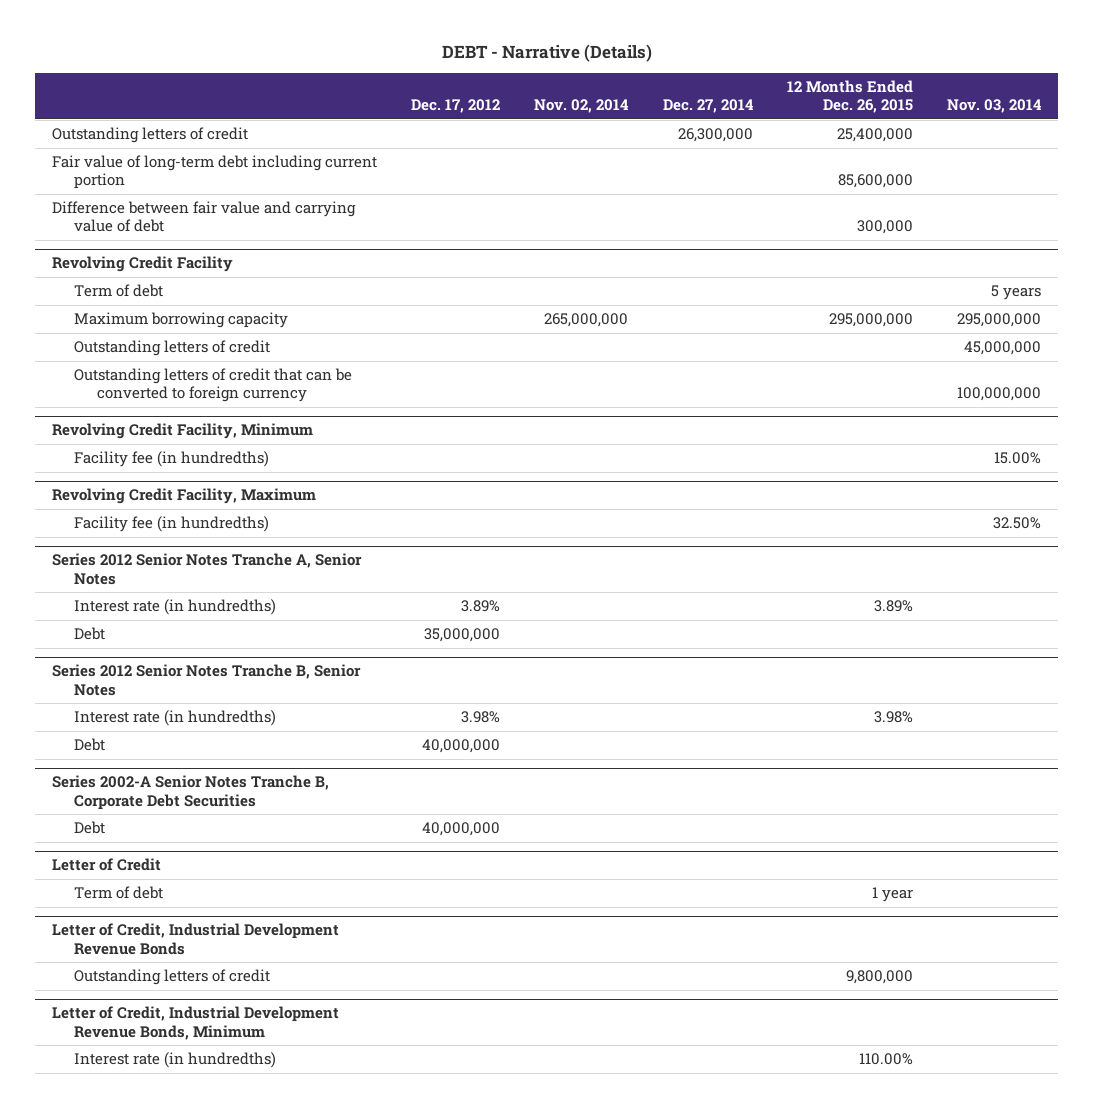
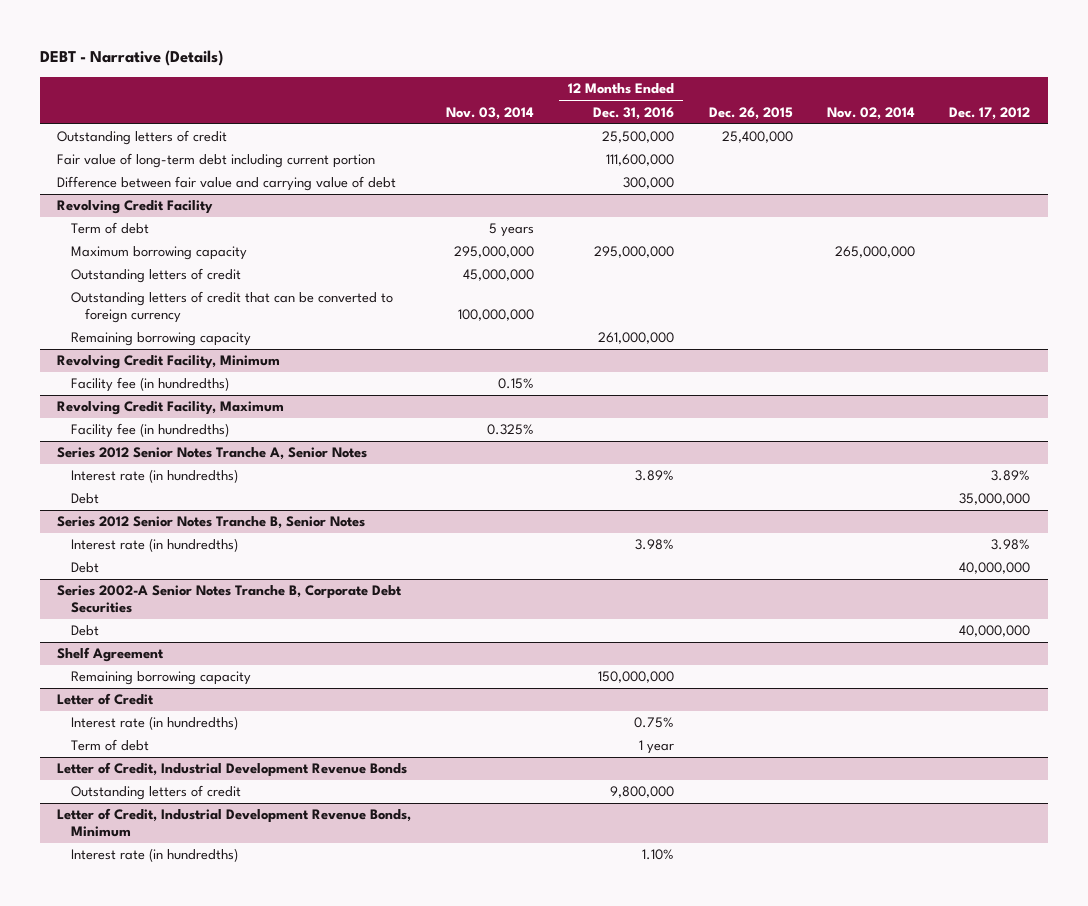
- | Dec. 17, 2012 | Nov. 02, 2014 | Dec. 27, 2014 | 12 Months Ended Dec. 26, 2015 | Nov. 03, 2014
+ | Nov. 03, 2014 | 12 Months Ended Dec. 31, 2016 | Dec. 26, 2015 | Nov. 02, 2014 | Dec. 17, 2012
@ Revolving Credit Facility
+ Remaining borrowing capacity | | 261,000,000 | | |
@ Revolving Credit Facility, Minimum
- Facility fee (in hundredths) | | | | | 15.00%
+ Facility fee (in hundredths) | 0.15% | | | |
@ Revolving Credit Facility, Maximum
- Facility fee (in hundredths) | | | | | 32.50%
+ Facility fee (in hundredths) | 0.325% | | | |
+ Shelf Agreement
+ Remaining borrowing capacity | | 150,000,000 | | |
@ Letter of Credit
+ Interest rate (in hundredths) | | 0.75% | | |

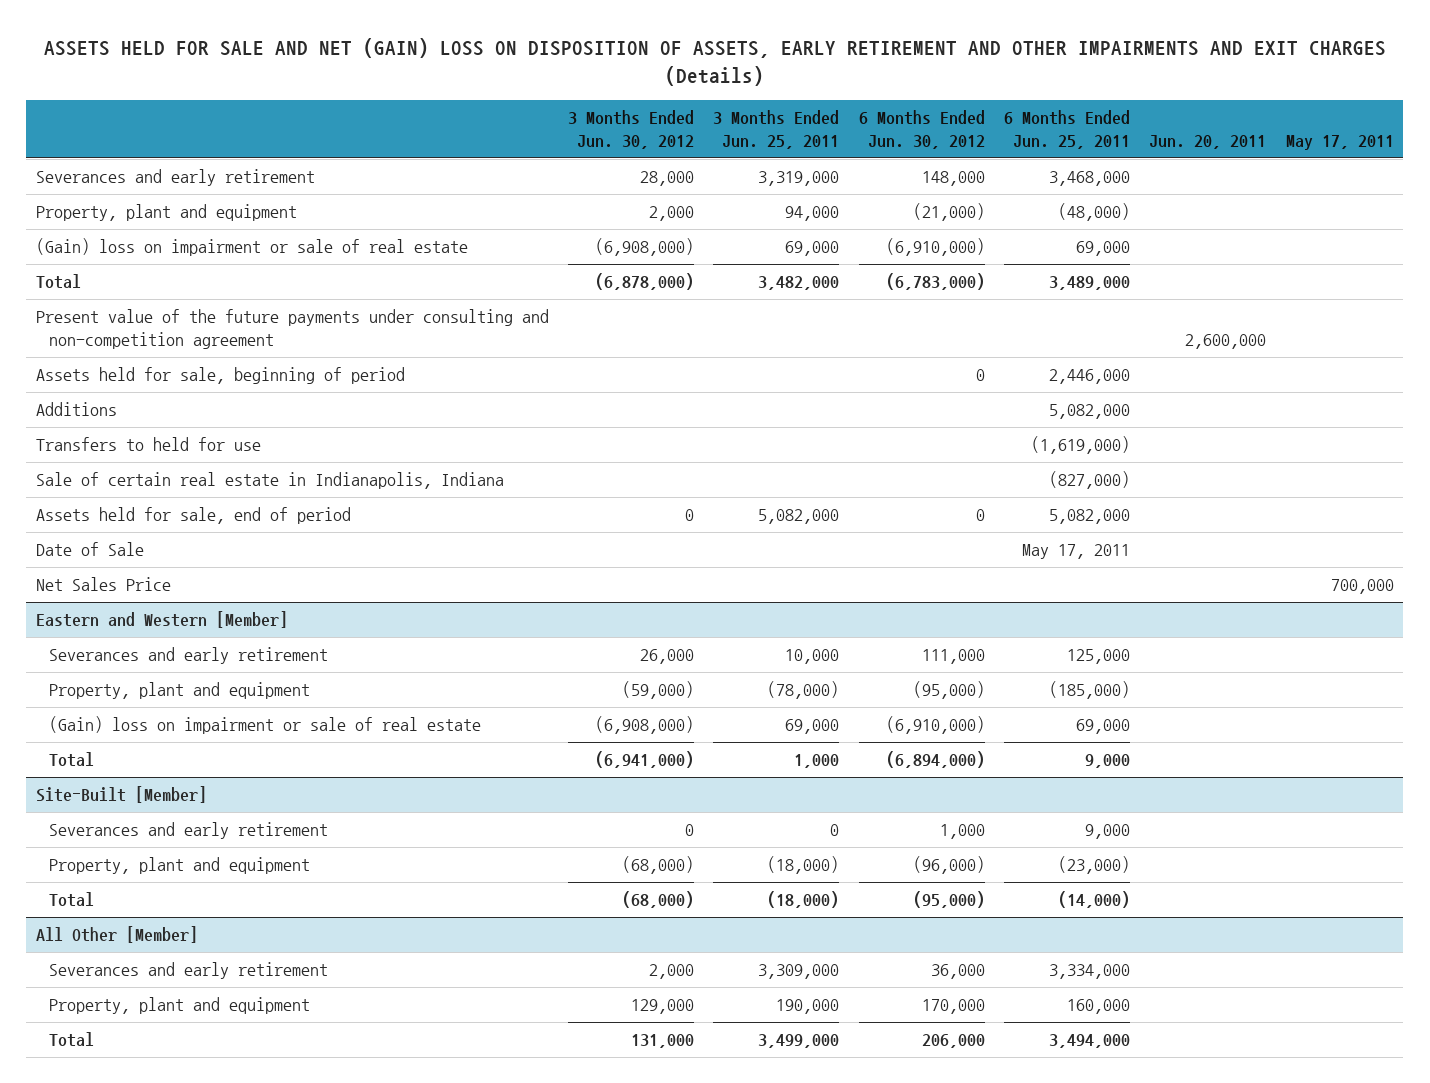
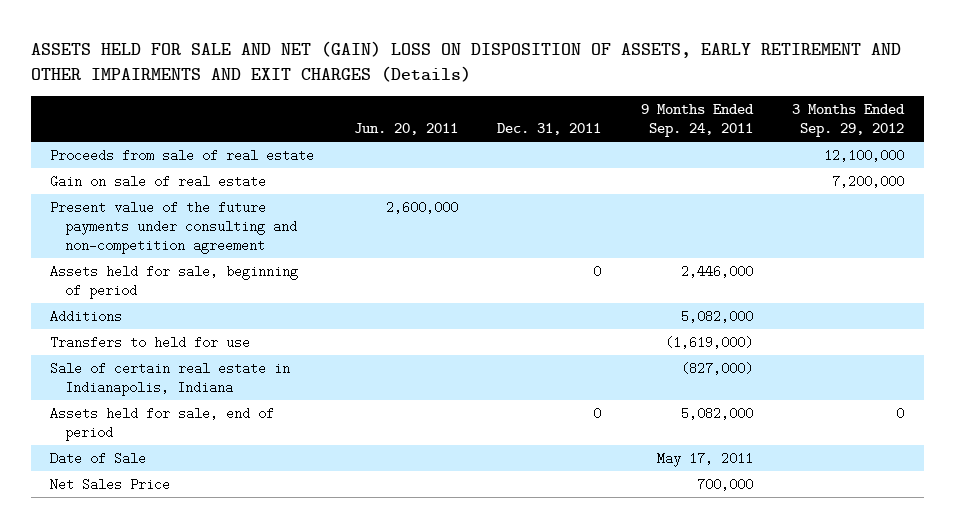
- | 3 Months Ended Jun. 30, 2012 | 3 Months Ended Jun. 25, 2011 | 6 Months Ended Jun. 30, 2012 | 6 Months Ended Jun. 25, 2011 | Jun. 20, 2011 | May 17, 2011
+ | Jun. 20, 2011 | Dec. 31, 2011 | 9 Months Ended Sep. 24, 2011 | 3 Months Ended Sep. 29, 2012
- Severances and early retirement | 28,000 | 3,319,000 | 148,000 | 3,468,000 | |
- Property, plant and equipment | 2,000 | 94,000 | (21,000) | (48,000) | |
- (Gain) loss on impairment or sale of real estate | (6,908,000) | 69,000 | (6,910,000) | 69,000 | |
- Total | (6,878,000) | 3,482,000 | (6,783,000) | 3,489,000 | |
+ Proceeds from sale of real estate | | | | 12,100,000
+ Gain on sale of real estate | | | | 7,200,000
- Eastern and Western [Member]
- Severances and early retirement | 26,000 | 10,000 | 111,000 | 125,000 | |
- Property, plant and equipment | (59,000) | (78,000) | (95,000) | (185,000) | |
- (Gain) loss on impairment or sale of real estate | (6,908,000) | 69,000 | (6,910,000) | 69,000 | |
- Total | (6,941,000) | 1,000 | (6,894,000) | 9,000 | |
- Site-Built [Member]
- Severances and early retirement | 0 | 0 | 1,000 | 9,000 | |
- Property, plant and equipment | (68,000) | (18,000) | (96,000) | (23,000) | |
- Total | (68,000) | (18,000) | (95,000) | (14,000) | |
- All Other [Member]
- Severances and early retirement | 2,000 | 3,309,000 | 36,000 | 3,334,000 | |
- Property, plant and equipment | 129,000 | 190,000 | 170,000 | 160,000 | |
- Total | 131,000 | 3,499,000 | 206,000 | 3,494,000 | |

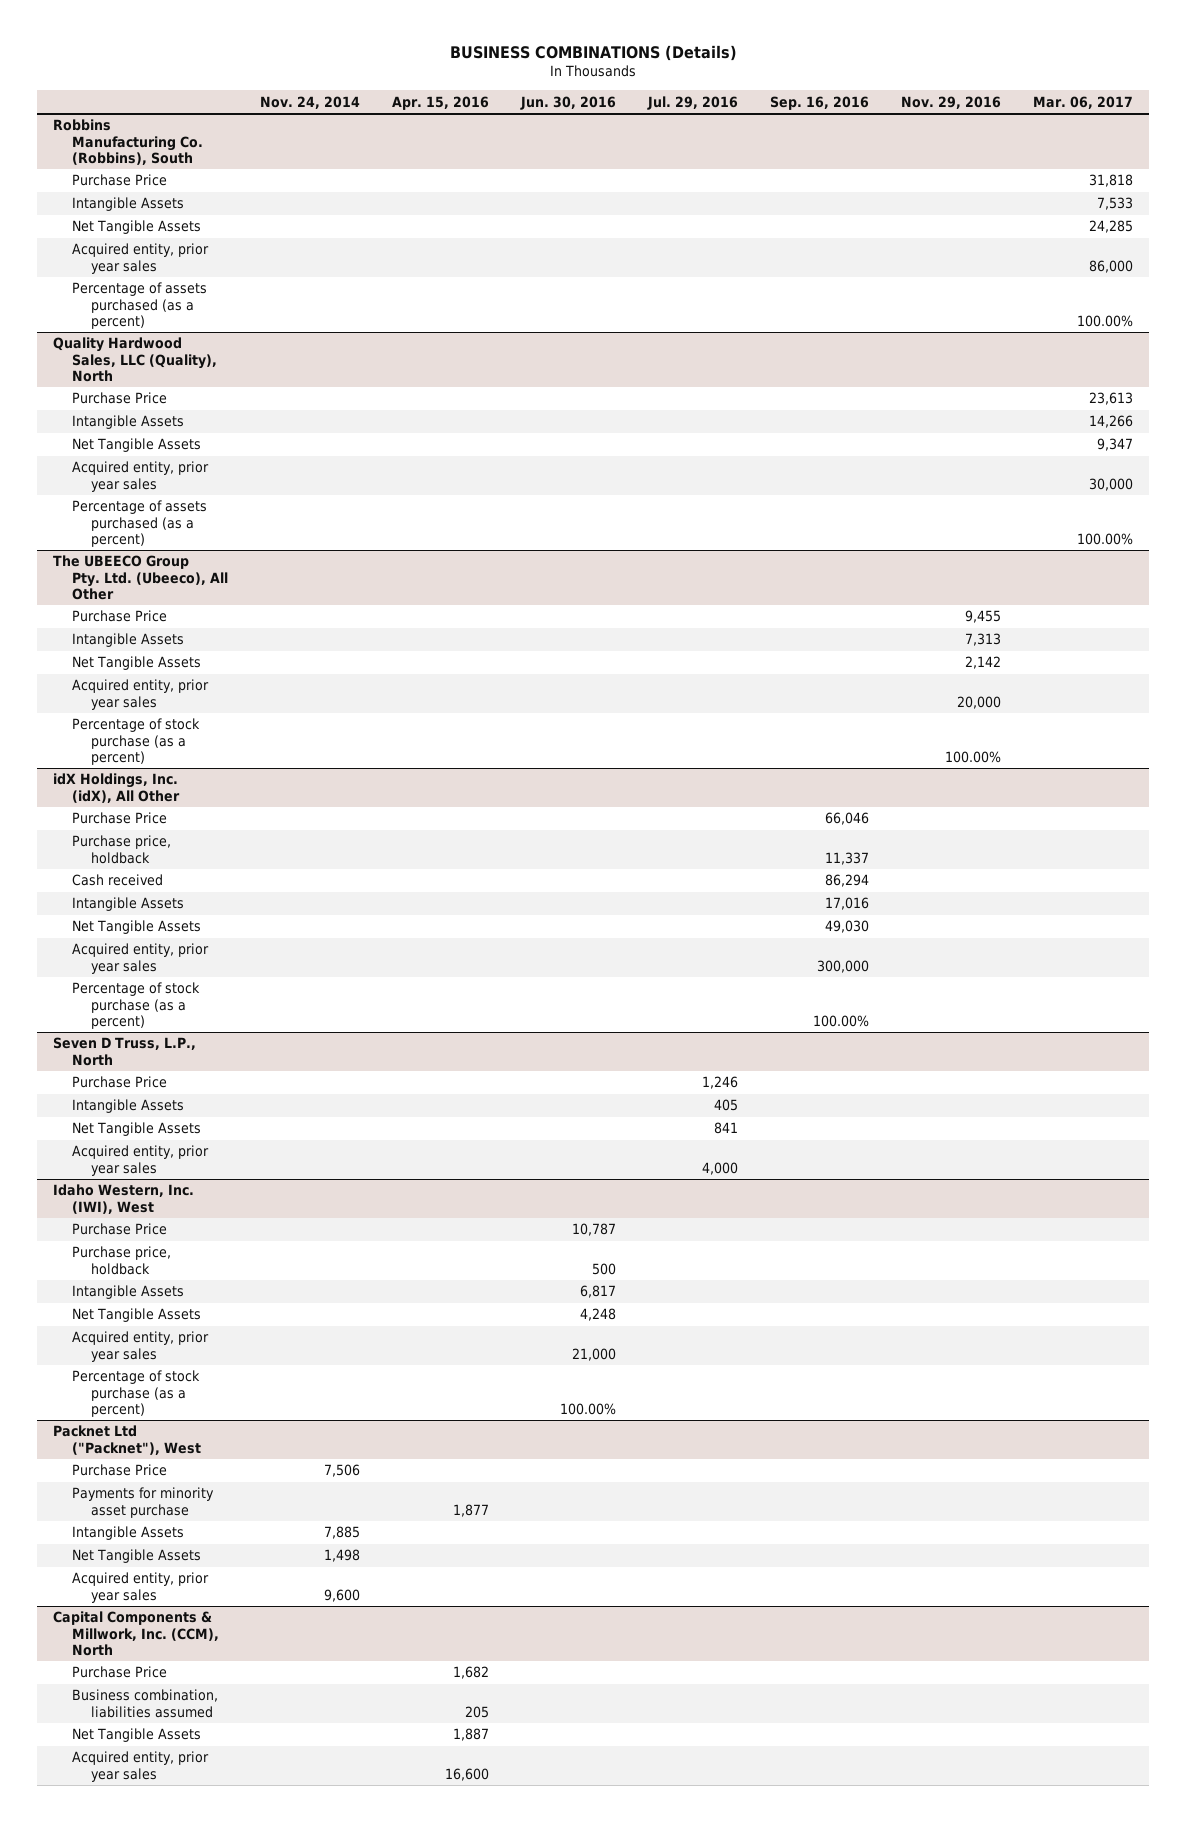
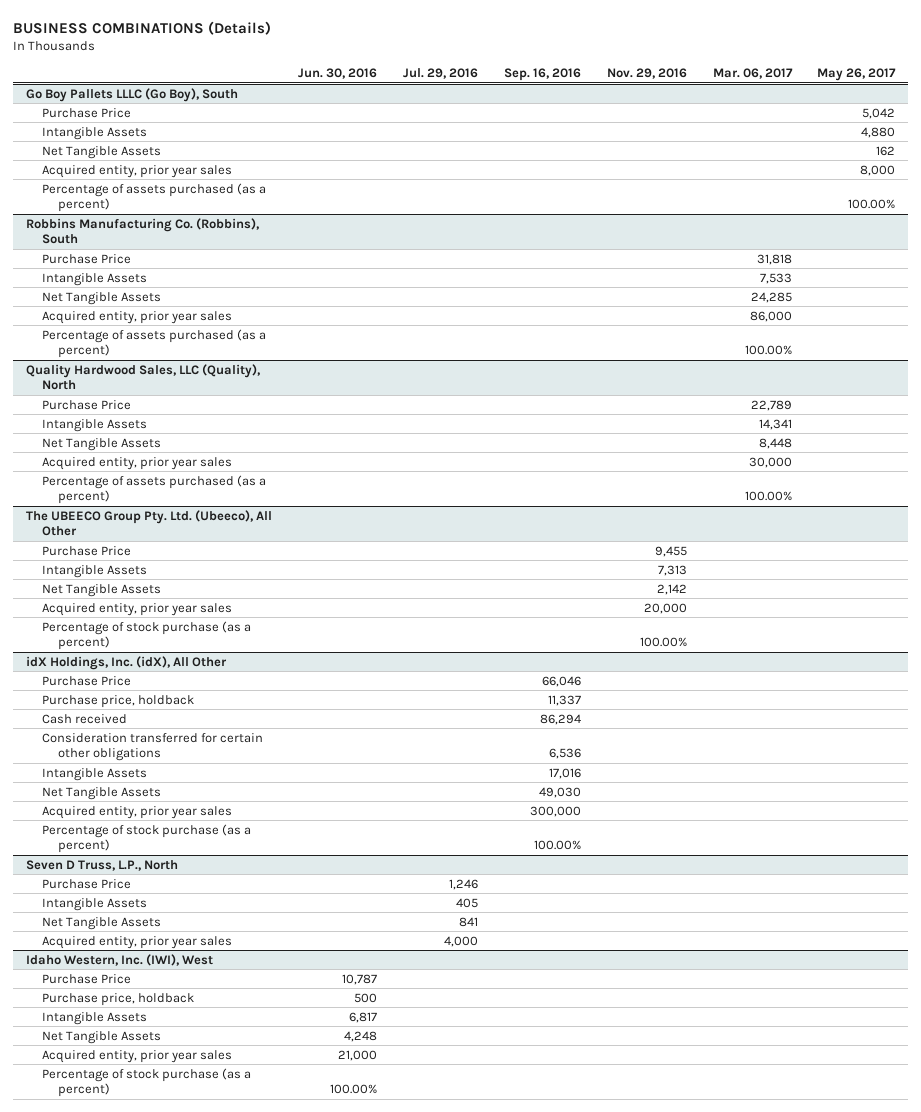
- | Nov. 24, 2014 | Apr. 15, 2016 | Jun. 30, 2016 | Jul. 29, 2016 | Sep. 16, 2016 | Nov. 29, 2016 | Mar. 06, 2017
+ | Jun. 30, 2016 | Jul. 29, 2016 | Sep. 16, 2016 | Nov. 29, 2016 | Mar. 06, 2017 | May 26, 2017
+ Go Boy Pallets LLLC (Go Boy), South
+ Purchase Price | | | | | | 5,042
+ Intangible Assets | | | | | | 4,880
+ Net Tangible Assets | | | | | | 162
+ Acquired entity, prior year sales | | | | | | 8,000
+ Percentage of assets purchased (as a percent) | | | | | | 100.00%
@ Quality Hardwood Sales, LLC (Quality), North
- Purchase Price | | | | | | | 23,613
- Intangible Assets | | | | | | | 14,266
- Net Tangible Assets | | | | | | | 9,347
+ Purchase Price | | | | | 22,789 |
+ Intangible Assets | | | | | 14,341 |
+ Net Tangible Assets | | | | | 8,448 |
@ idX Holdings, Inc. (idX), All Other
+ Consideration transferred for certain other obligations | | | 6,536 | | |
- Packnet Ltd ("Packnet"), West
- Purchase Price | 7,506 | | | | | |
- Payments for minority asset purchase | | 1,877 | | | | |
- Intangible Assets | 7,885 | | | | | |
- Net Tangible Assets | 1,498 | | | | | |
- Acquired entity, prior year sales | 9,600 | | | | | |
- Capital Components & Millwork, Inc. (CCM), North
- Purchase Price | | 1,682 | | | | |
- Business combination, liabilities assumed | | 205 | | | | |
- Net Tangible Assets | | 1,887 | | | | |
- Acquired entity, prior year sales | | 16,600 | | | | |

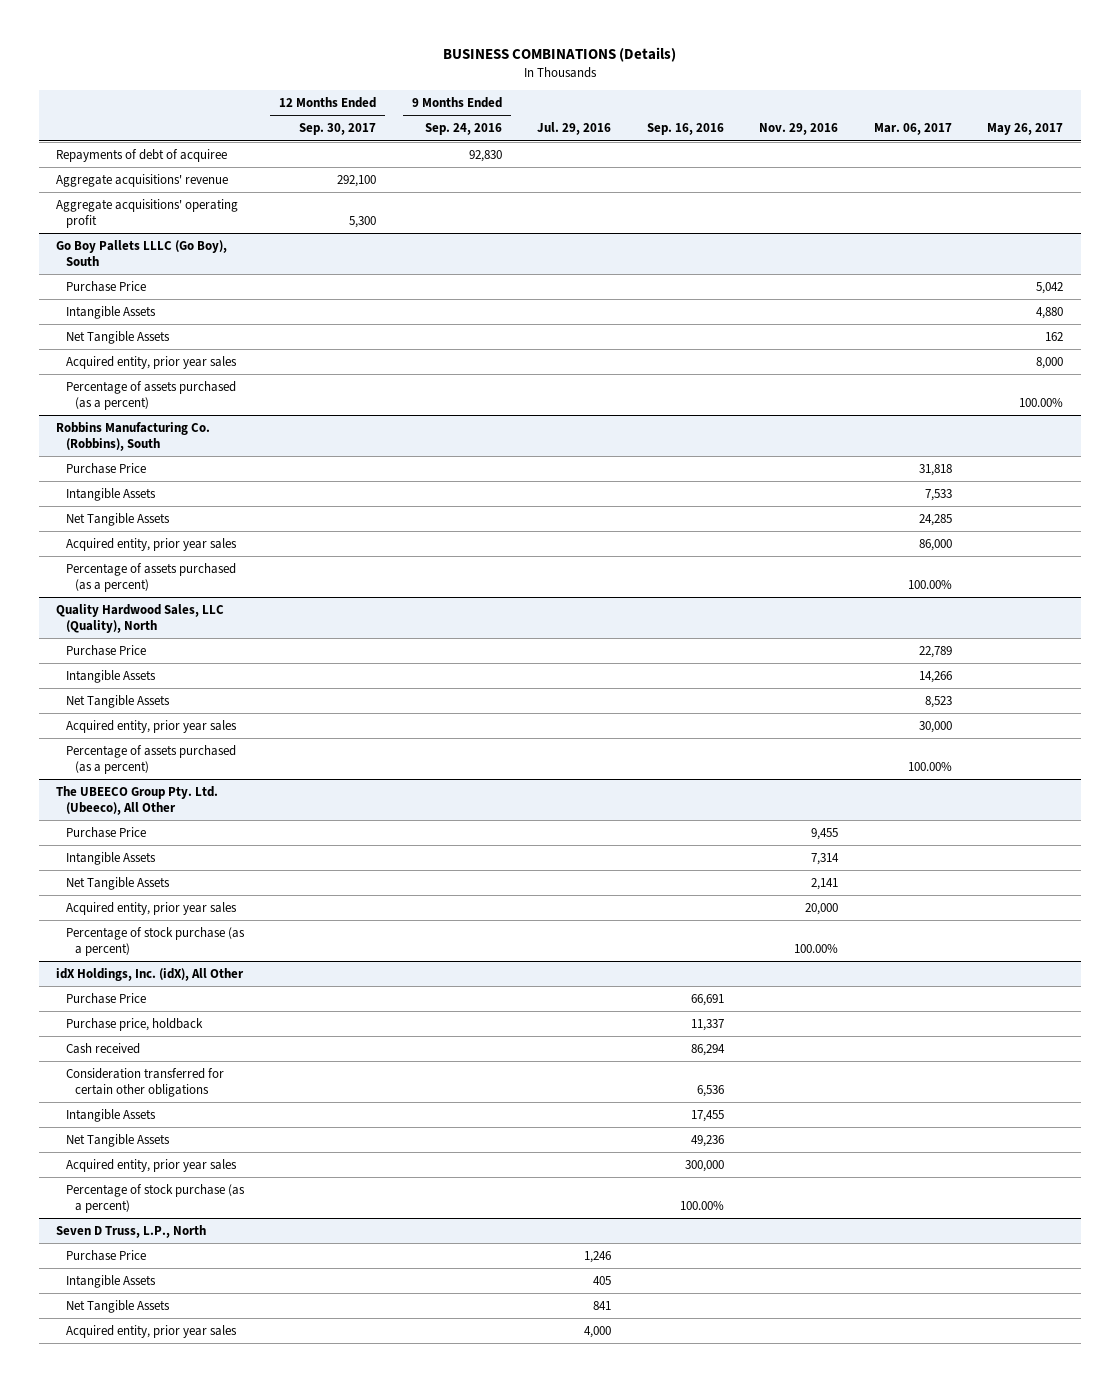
- | Jun. 30, 2016 | Jul. 29, 2016 | Sep. 16, 2016 | Nov. 29, 2016 | Mar. 06, 2017 | May 26, 2017
+ | 12 Months Ended Sep. 30, 2017 | 9 Months Ended Sep. 24, 2016 | Jul. 29, 2016 | Sep. 16, 2016 | Nov. 29, 2016 | Mar. 06, 2017 | May 26, 2017
+ Repayments of debt of acquiree | | 92,830 | | | | |
+ Aggregate acquisitions' revenue | 292,100 | | | | | |
+ Aggregate acquisitions' operating profit | 5,300 | | | | | |
@ Quality Hardwood Sales, LLC (Quality), North
- Intangible Assets | | | | | 14,341 |
- Net Tangible Assets | | | | | 8,448 |
+ Intangible Assets | | | | | | 14,266 |
+ Net Tangible Assets | | | | | | 8,523 |
@ The UBEECO Group Pty. Ltd. (Ubeeco), All Other
- Intangible Assets | | | | 7,313 | |
- Net Tangible Assets | | | | 2,142 | |
+ Intangible Assets | | | | | 7,314 | |
+ Net Tangible Assets | | | | | 2,141 | |
@ idX Holdings, Inc. (idX), All Other
- Purchase Price | | | 66,046 | | |
+ Purchase Price | | | | 66,691 | | |
- Intangible Assets | | | 17,016 | | |
- Net Tangible Assets | | | 49,030 | | |
+ Intangible Assets | | | | 17,455 | | |
+ Net Tangible Assets | | | | 49,236 | | |
- Idaho Western, Inc. (IWI), West
- Purchase Price | 10,787 | | | | |
- Purchase price, holdback | 500 | | | | |
- Intangible Assets | 6,817 | | | | |
- Net Tangible Assets | 4,248 | | | | |
- Acquired entity, prior year sales | 21,000 | | | | |
- Percentage of stock purchase (as a percent) | 100.00% | | | | |

